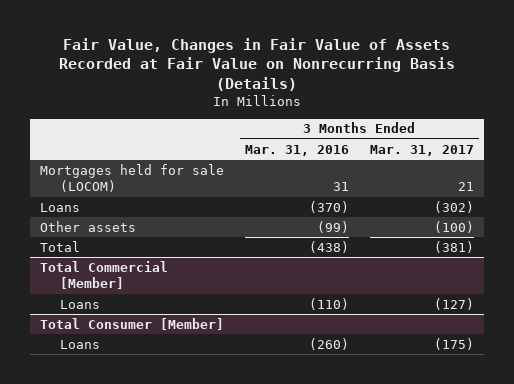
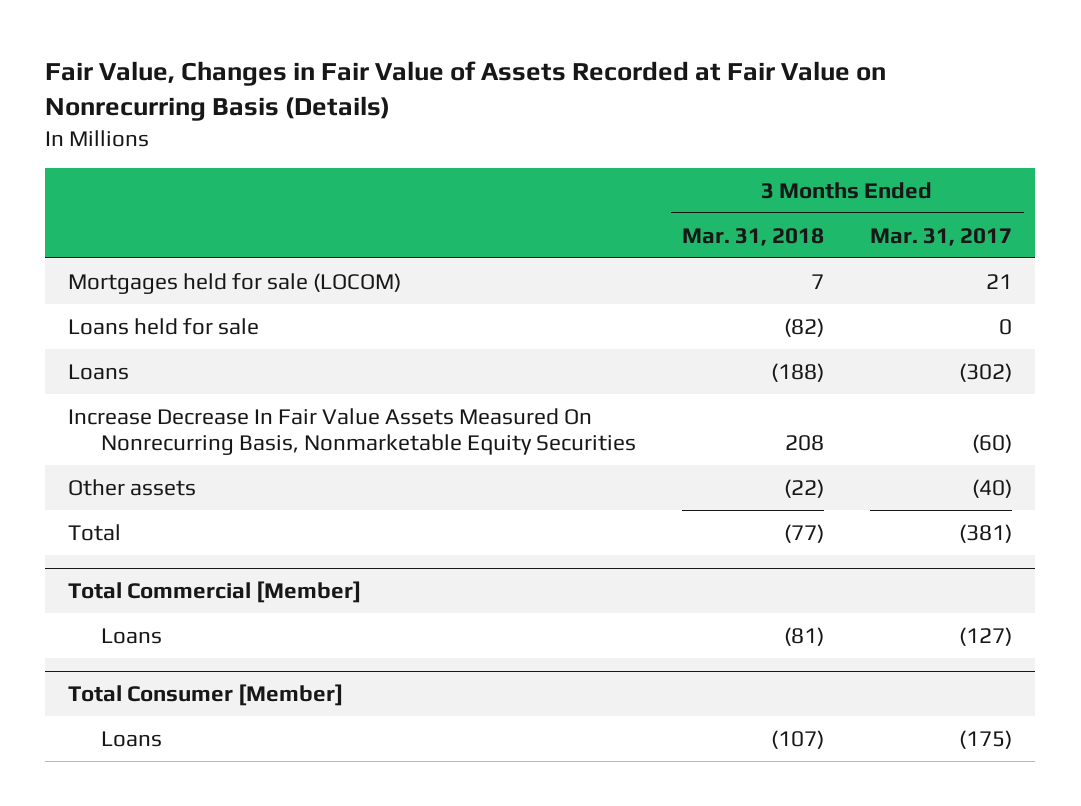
- | 3 Months Ended Mar. 31, 2016 | 3 Months Ended Mar. 31, 2017
+ | 3 Months Ended Mar. 31, 2018 | 3 Months Ended Mar. 31, 2017
+ Loans held for sale | (82) | 0
- Other assets | (99) | (100)
+ Increase Decrease In Fair Value Assets Measured On Nonrecurring Basis, Nonmarketable Equity Securities | 208 | (60)
+ Other assets | (22) | (40)

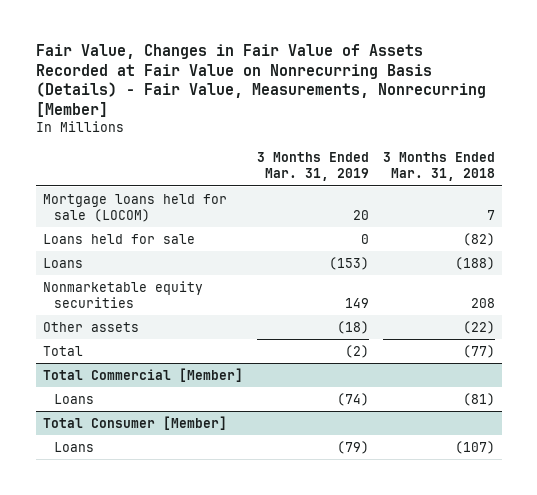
- Fair Value, Changes in Fair Value of Assets Recorded at Fair Value on Nonrecurring Basis (Details)
+ Fair Value, Changes in Fair Value of Assets Recorded at Fair Value on Nonrecurring Basis (Details) - Fair Value, Measurements, Nonrecurring [Member]
- | 3 Months Ended Mar. 31, 2018 | 3 Months Ended Mar. 31, 2017
+ | 3 Months Ended Mar. 31, 2019 | 3 Months Ended Mar. 31, 2018
- Mortgages held for sale (LOCOM) | 7 | 21
+ Mortgage loans held for sale (LOCOM) | 20 | 7
- Increase Decrease In Fair Value Assets Measured On Nonrecurring Basis, Nonmarketable Equity Securities | 208 | (60)
+ Nonmarketable equity securities | 149 | 208

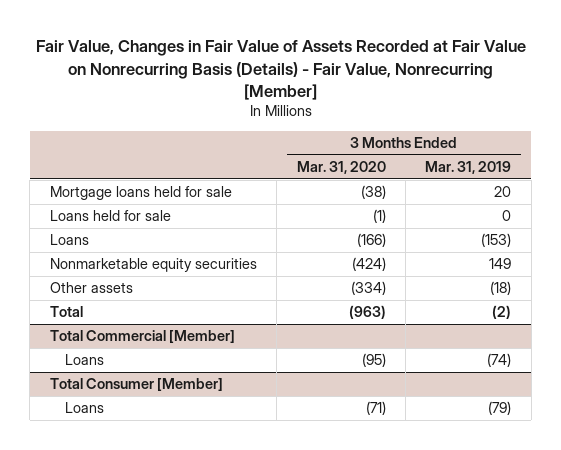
- Fair Value, Changes in Fair Value of Assets Recorded at Fair Value on Nonrecurring Basis (Details) - Fair Value, Measurements, Nonrecurring [Member]
+ Fair Value, Changes in Fair Value of Assets Recorded at Fair Value on Nonrecurring Basis (Details) - Fair Value, Nonrecurring [Member]
- | 3 Months Ended Mar. 31, 2019 | 3 Months Ended Mar. 31, 2018
+ | 3 Months Ended Mar. 31, 2020 | 3 Months Ended Mar. 31, 2019
- Mortgage loans held for sale (LOCOM) | 20 | 7
+ Mortgage loans held for sale | (38) | 20

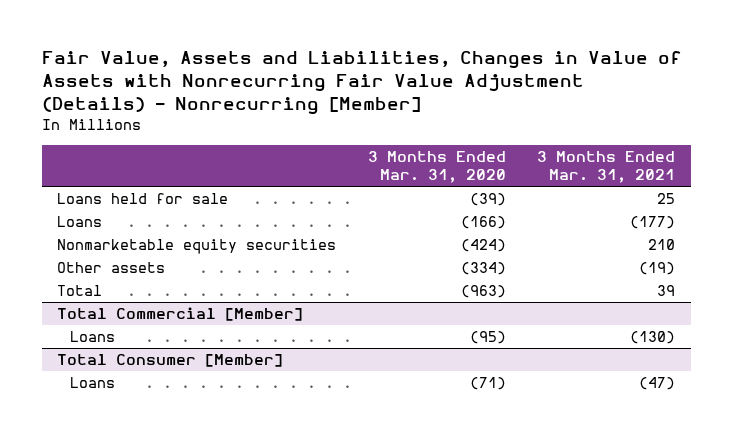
- Fair Value, Changes in Fair Value of Assets Recorded at Fair Value on Nonrecurring Basis (Details) - Fair Value, Nonrecurring [Member]
+ Fair Value, Assets and Liabilities, Changes in Value of Assets with Nonrecurring Fair Value Adjustment (Details) - Nonrecurring [Member]
- | 3 Months Ended Mar. 31, 2020 | 3 Months Ended Mar. 31, 2019
+ | 3 Months Ended Mar. 31, 2020 | 3 Months Ended Mar. 31, 2021
- Mortgage loans held for sale | (38) | 20
- Loans held for sale | (1) | 0
+ Loans held for sale | (39) | 25

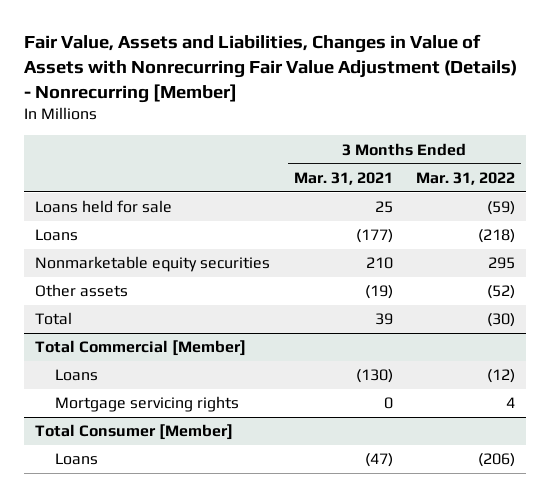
- | 3 Months Ended Mar. 31, 2020 | 3 Months Ended Mar. 31, 2021
+ | 3 Months Ended Mar. 31, 2021 | 3 Months Ended Mar. 31, 2022
@ Total Commercial [Member]
+ Mortgage servicing rights | 0 | 4

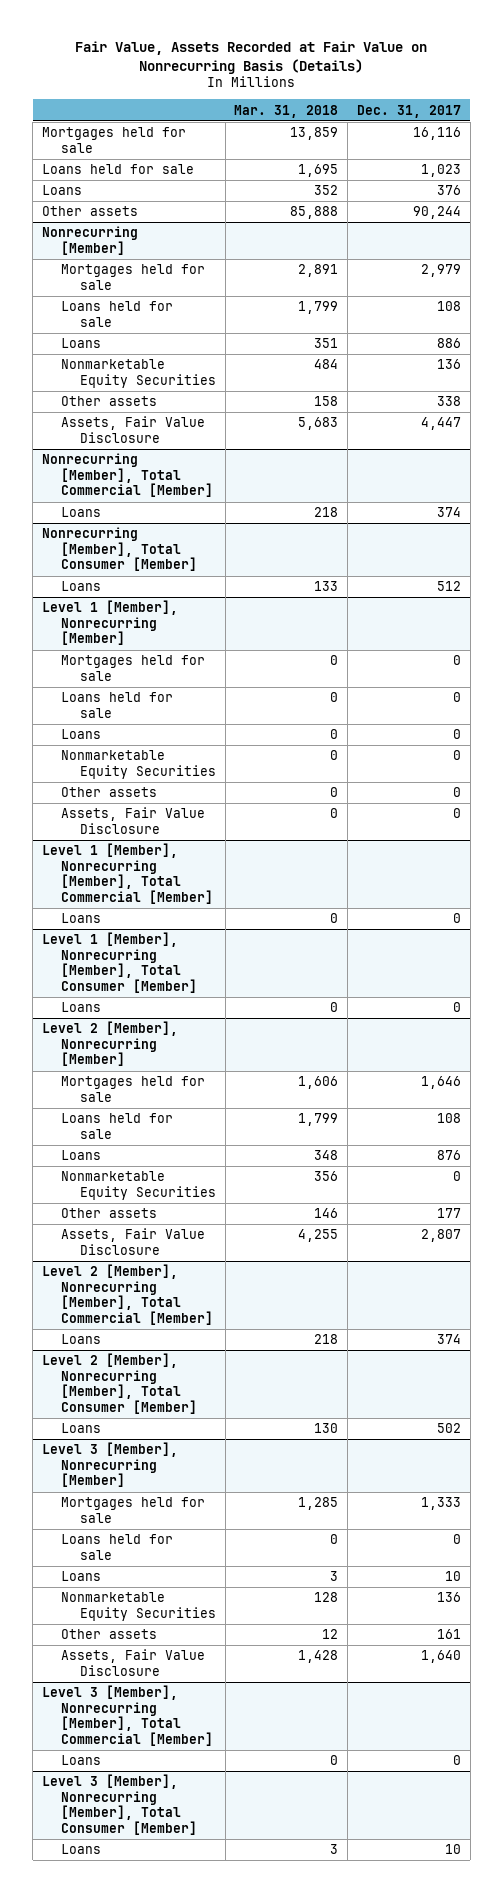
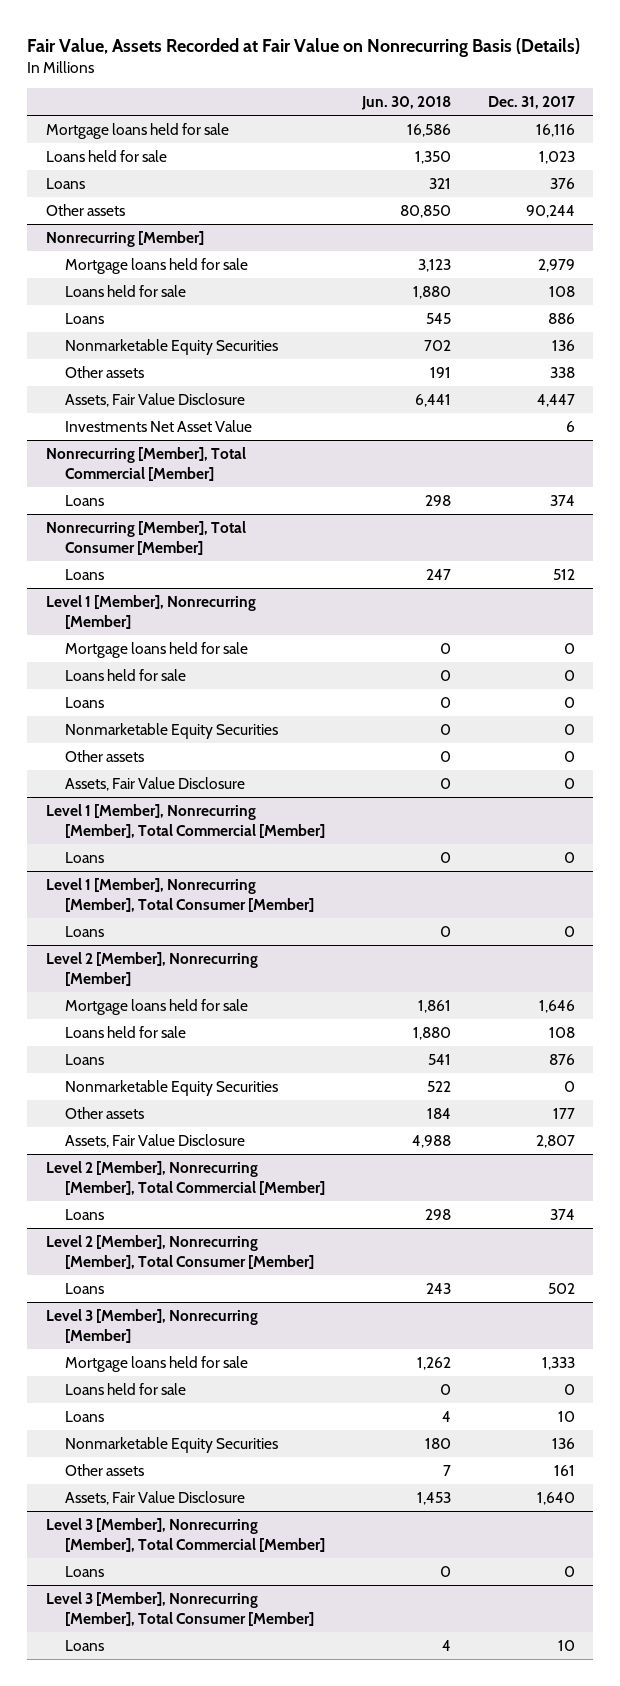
- | Mar. 31, 2018 | Dec. 31, 2017
+ | Jun. 30, 2018 | Dec. 31, 2017
- Mortgages held for sale | 13,859 | 16,116
+ Mortgage loans held for sale | 16,586 | 16,116
@ Nonrecurring [Member]
- Mortgages held for sale | 2,891 | 2,979
+ Mortgage loans held for sale | 3,123 | 2,979
+ Investments Net Asset Value | | 6
@ Level 1 [Member], Nonrecurring [Member]
- Mortgages held for sale | 0 | 0
+ Mortgage loans held for sale | 0 | 0
@ Level 2 [Member], Nonrecurring [Member]
- Mortgages held for sale | 1,606 | 1,646
+ Mortgage loans held for sale | 1,861 | 1,646
@ Level 3 [Member], Nonrecurring [Member]
- Mortgages held for sale | 1,285 | 1,333
+ Mortgage loans held for sale | 1,262 | 1,333

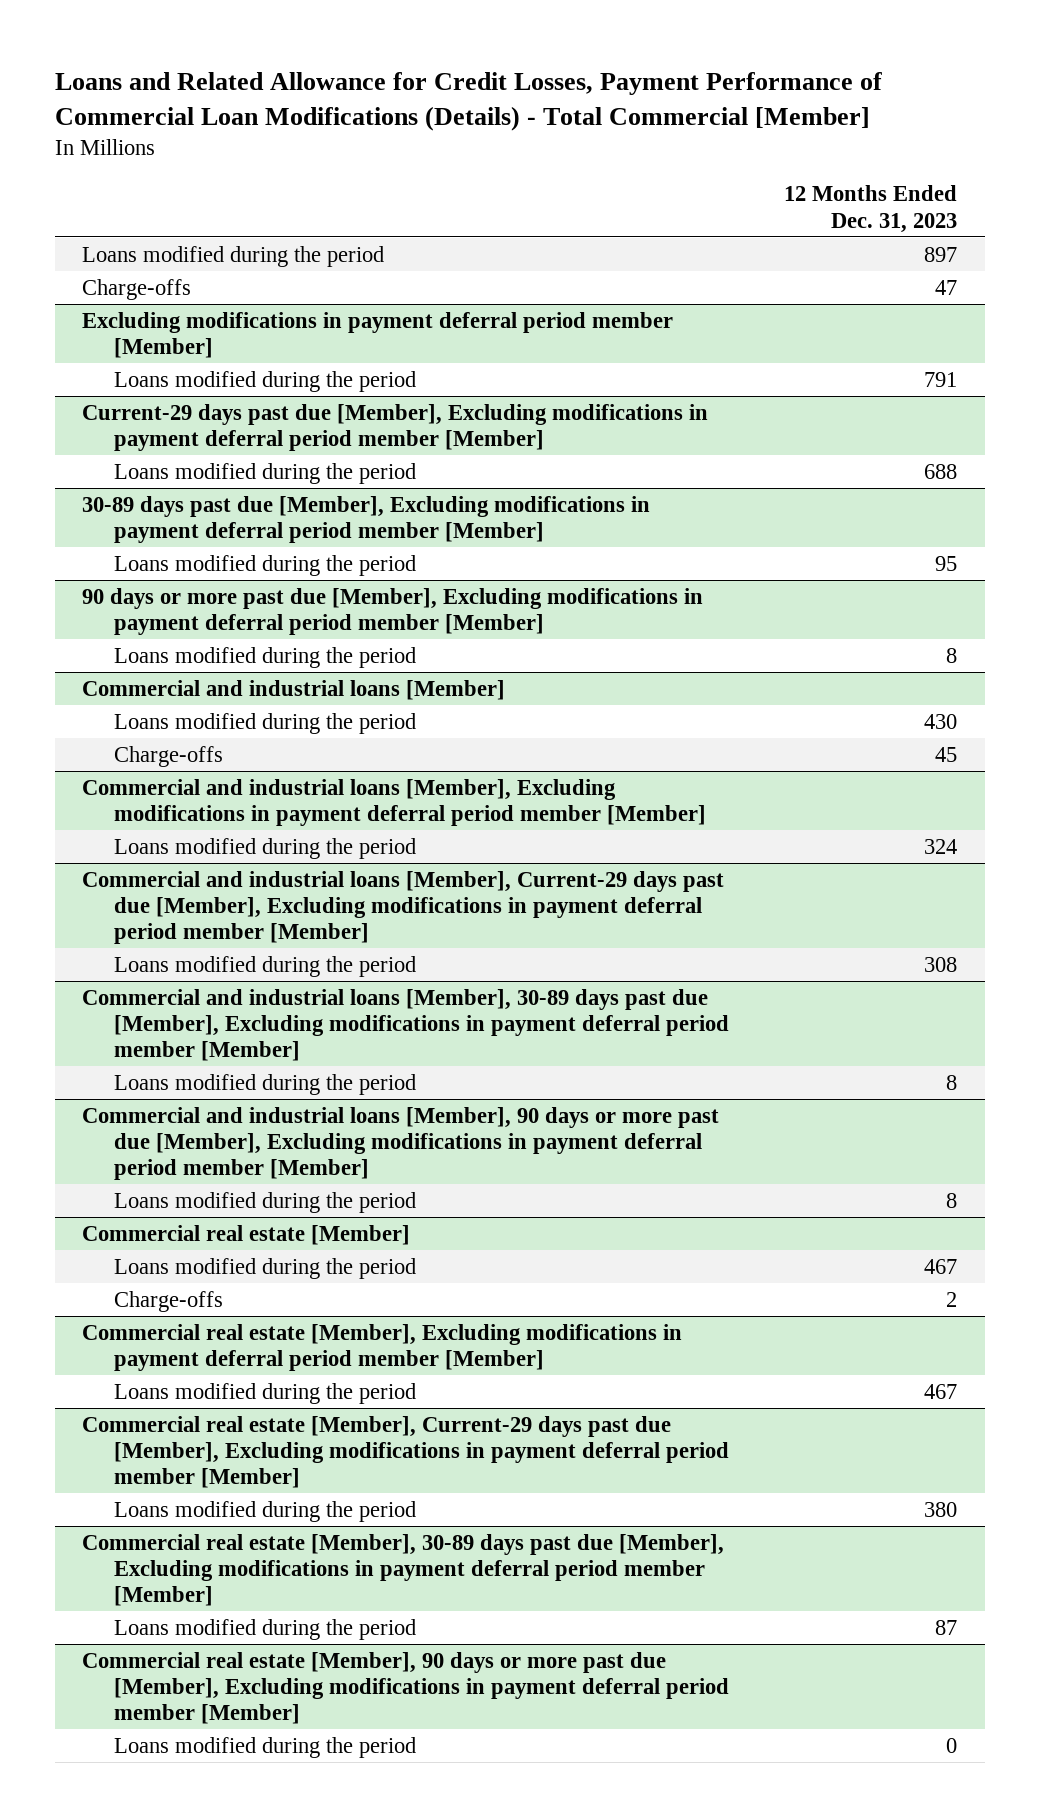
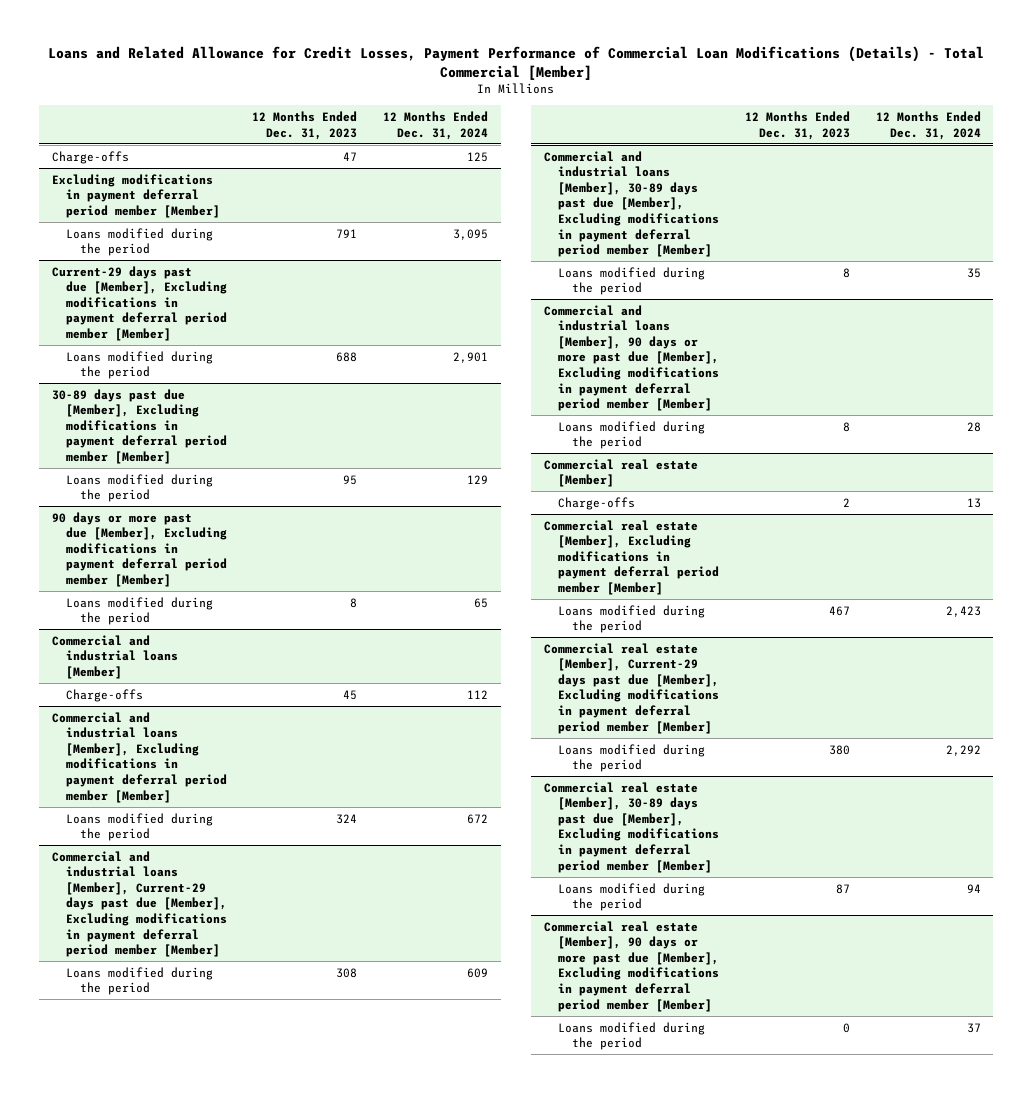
- | 12 Months Ended Dec. 31, 2023
+ | 12 Months Ended Dec. 31, 2023 | 12 Months Ended Dec. 31, 2024
- Loans modified during the period | 897
@ Commercial and industrial loans [Member]
- Loans modified during the period | 430
@ Commercial real estate [Member]
- Loans modified during the period | 467

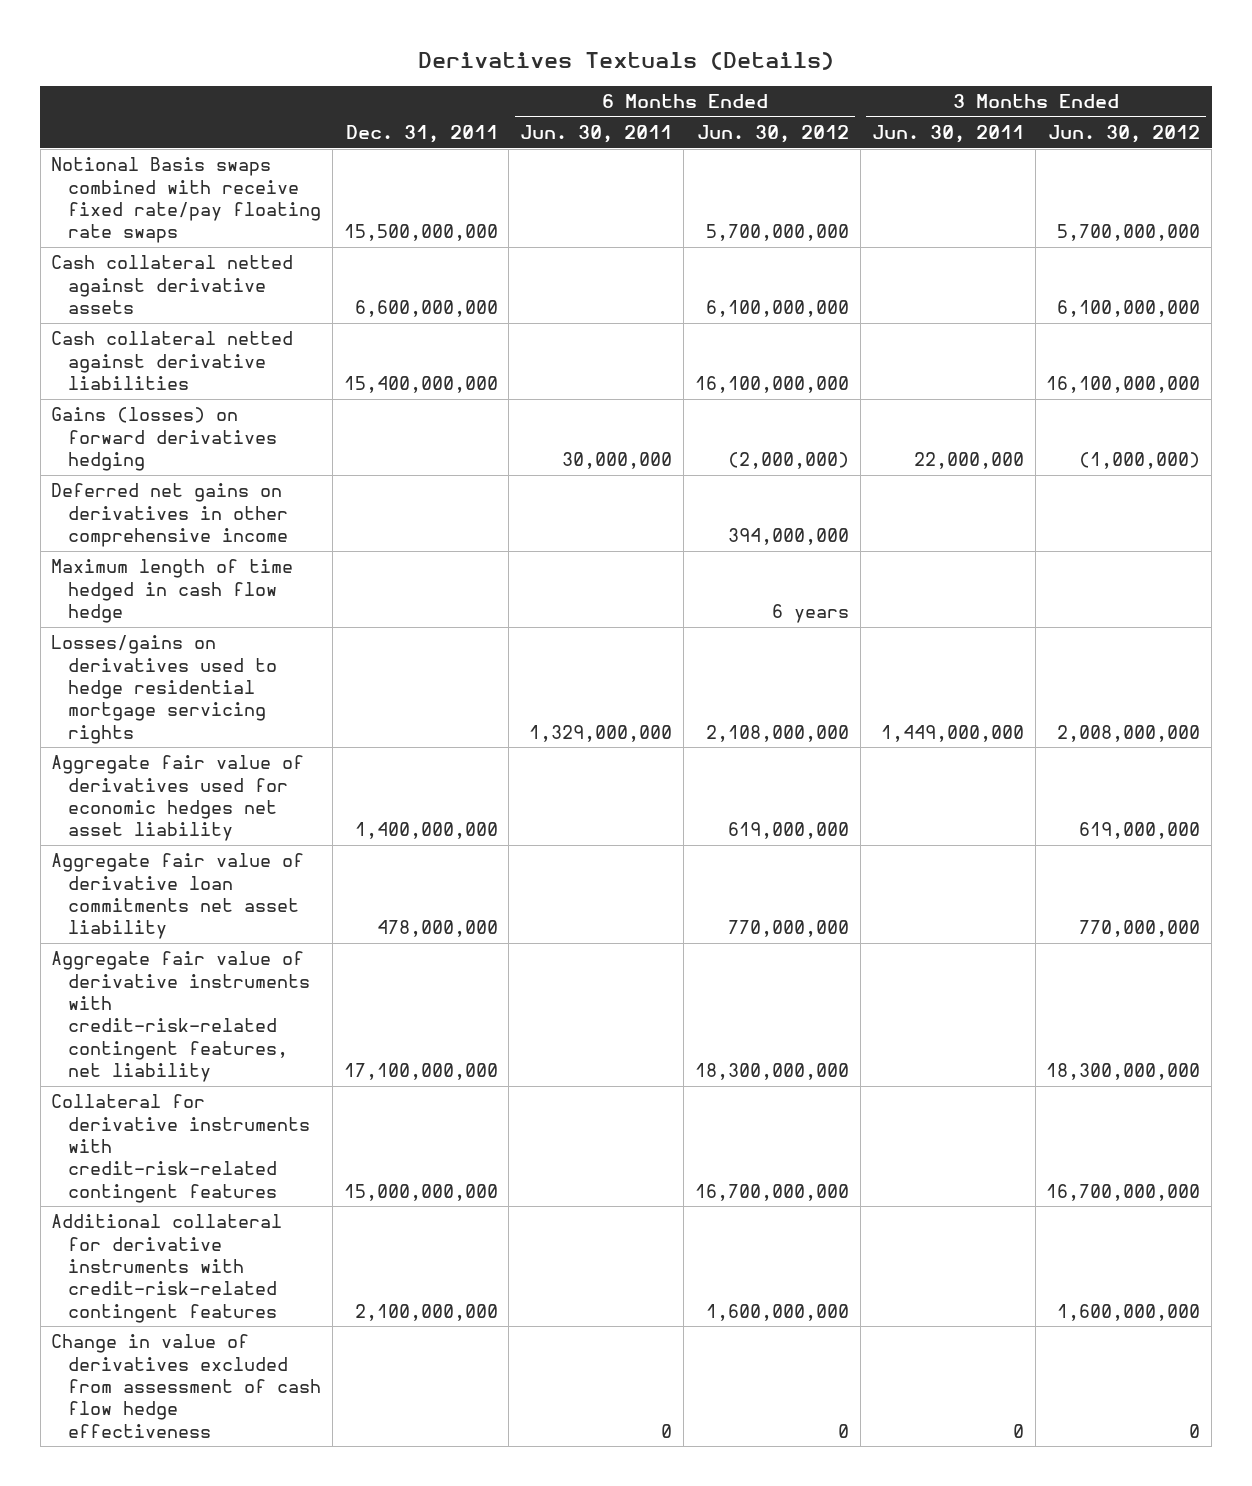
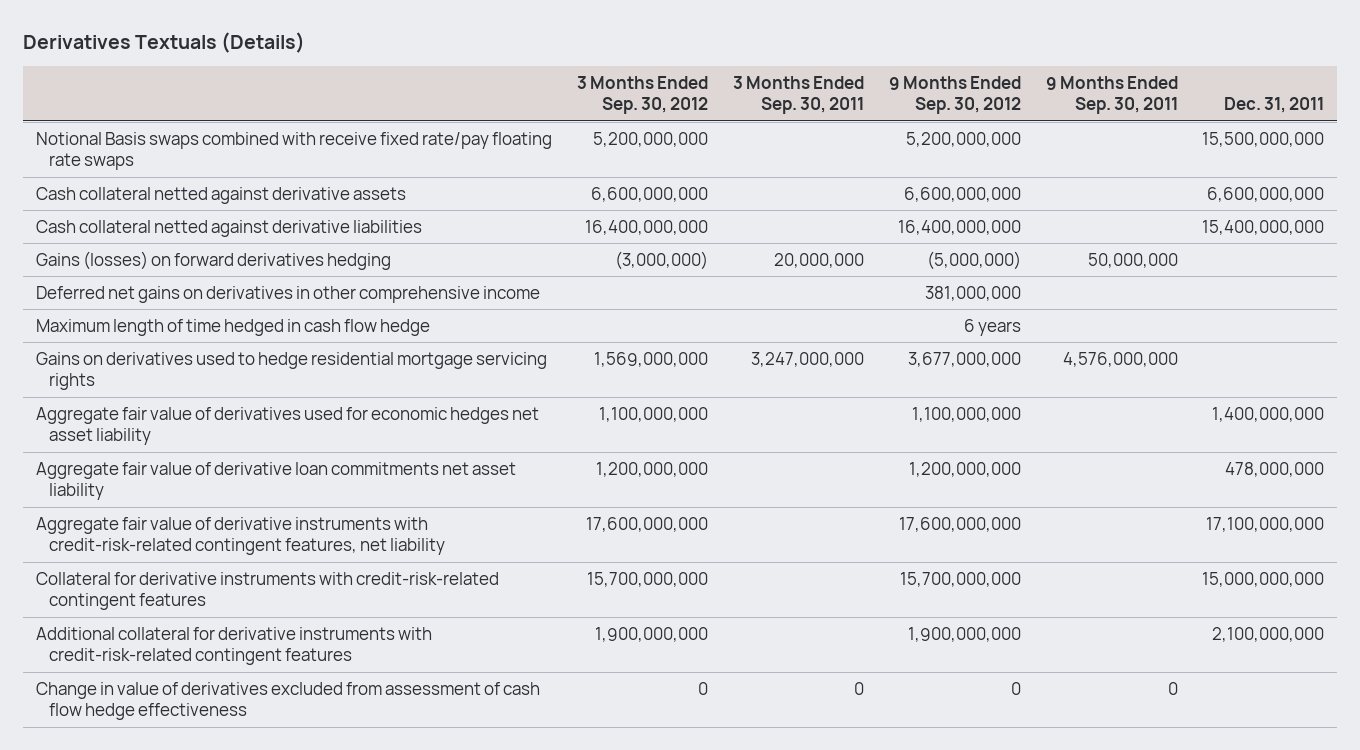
- | Dec. 31, 2011 | 6 Months Ended Jun. 30, 2011 | 6 Months Ended Jun. 30, 2012 | 3 Months Ended Jun. 30, 2011 | 3 Months Ended Jun. 30, 2012
+ | 3 Months Ended Sep. 30, 2012 | 3 Months Ended Sep. 30, 2011 | 9 Months Ended Sep. 30, 2012 | 9 Months Ended Sep. 30, 2011 | Dec. 31, 2011
- Losses/gains on derivatives used to hedge residential mortgage servicing rights | | 1,329,000,000 | 2,108,000,000 | 1,449,000,000 | 2,008,000,000
+ Gains on derivatives used to hedge residential mortgage servicing rights | 1,569,000,000 | 3,247,000,000 | 3,677,000,000 | 4,576,000,000 |

